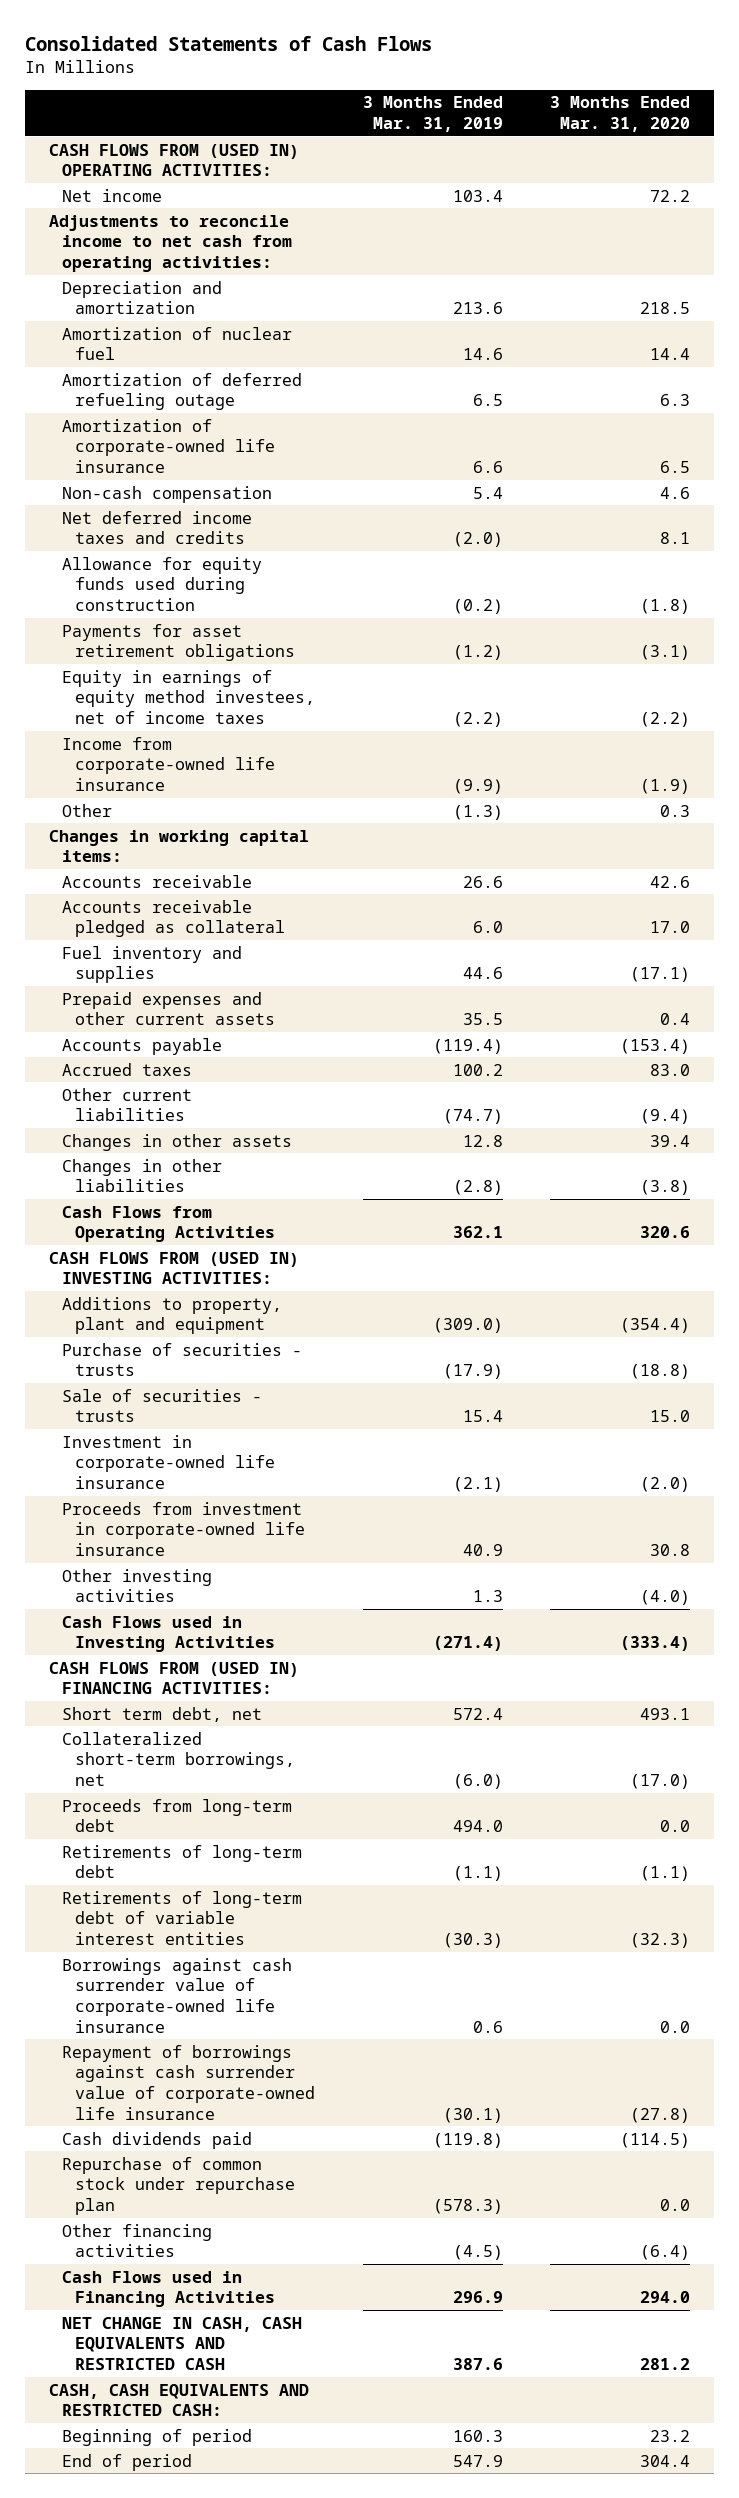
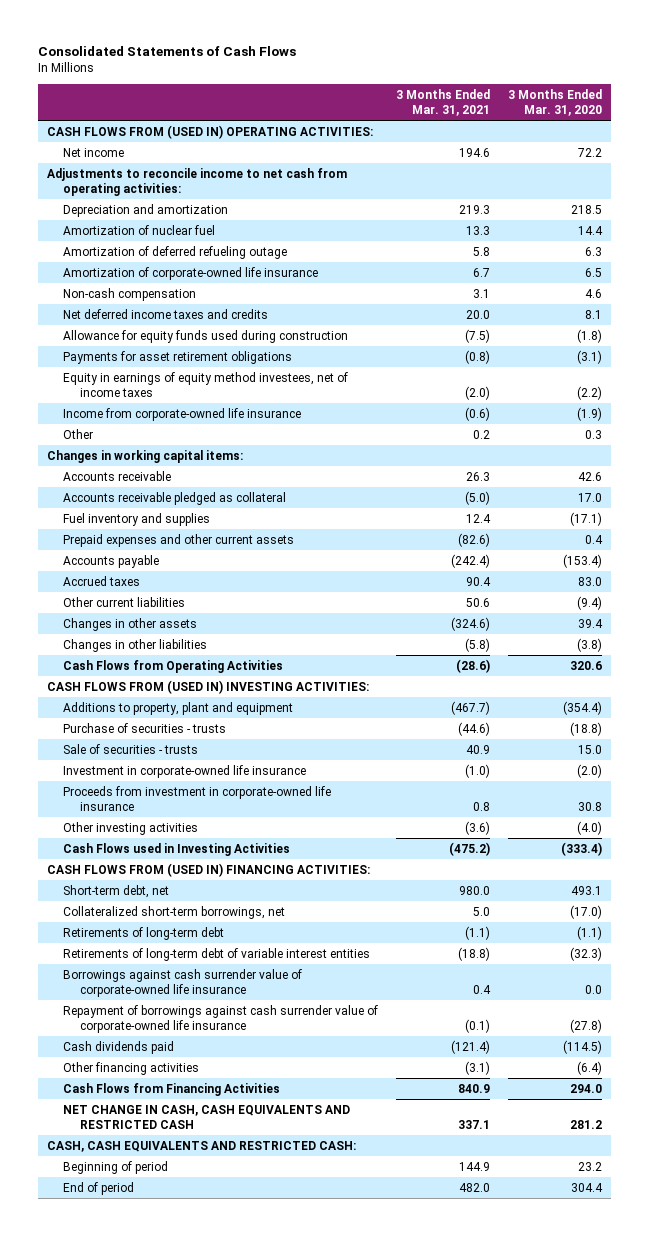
- | 3 Months Ended Mar. 31, 2019 | 3 Months Ended Mar. 31, 2020
+ | 3 Months Ended Mar. 31, 2021 | 3 Months Ended Mar. 31, 2020
- Short term debt, net | 572.4 | 493.1
+ Short-term debt, net | 980.0 | 493.1
- Proceeds from long-term debt | 494.0 | 0.0
- Repurchase of common stock under repurchase plan | (578.3) | 0.0
- Cash Flows used in Financing Activities | 296.9 | 294.0
+ Cash Flows from Financing Activities | 840.9 | 294.0

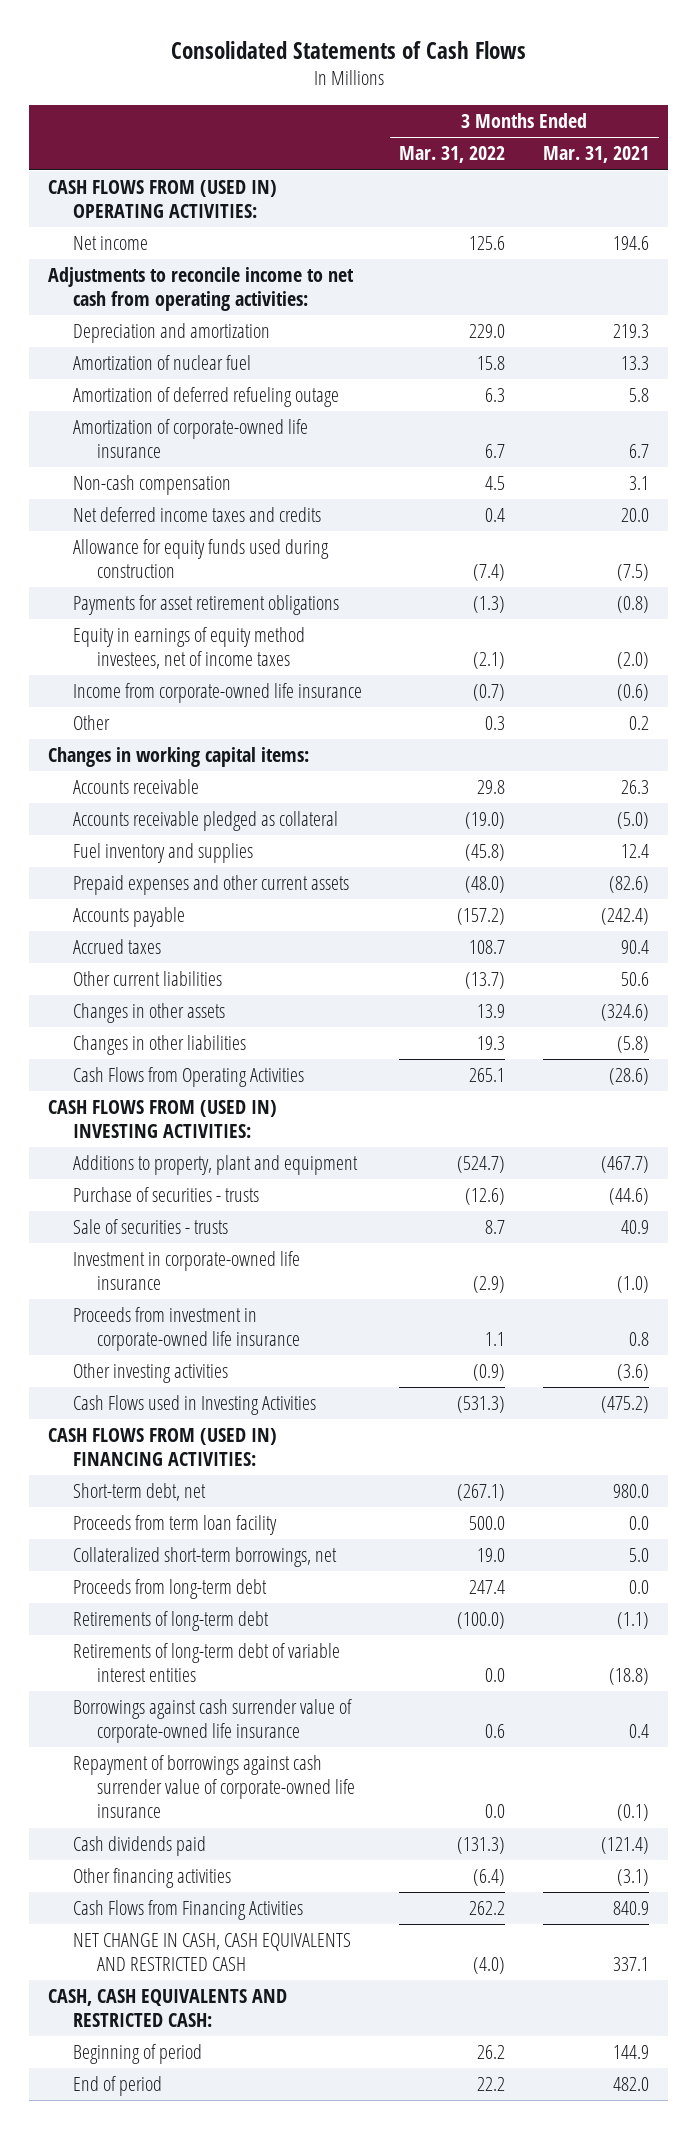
- | 3 Months Ended Mar. 31, 2021 | 3 Months Ended Mar. 31, 2020
+ | 3 Months Ended Mar. 31, 2022 | 3 Months Ended Mar. 31, 2021
+ Proceeds from term loan facility | 500.0 | 0.0
+ Proceeds from long-term debt | 247.4 | 0.0

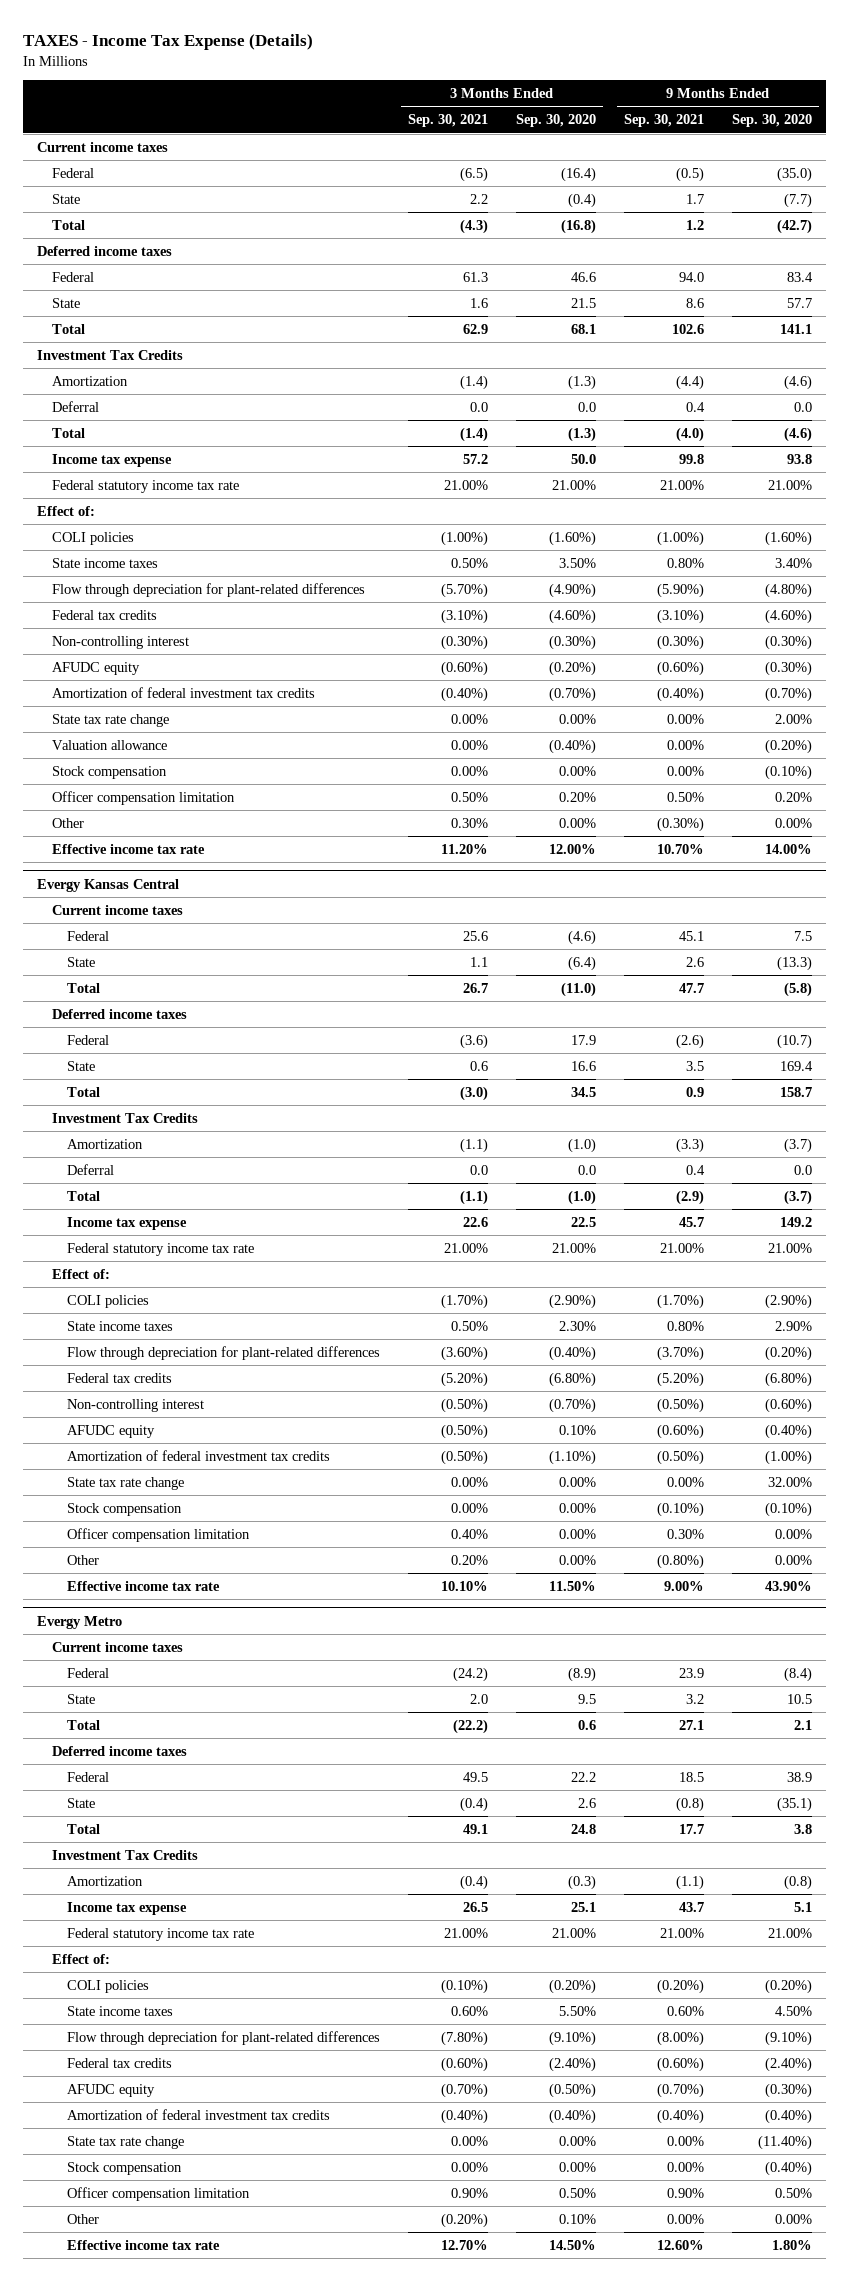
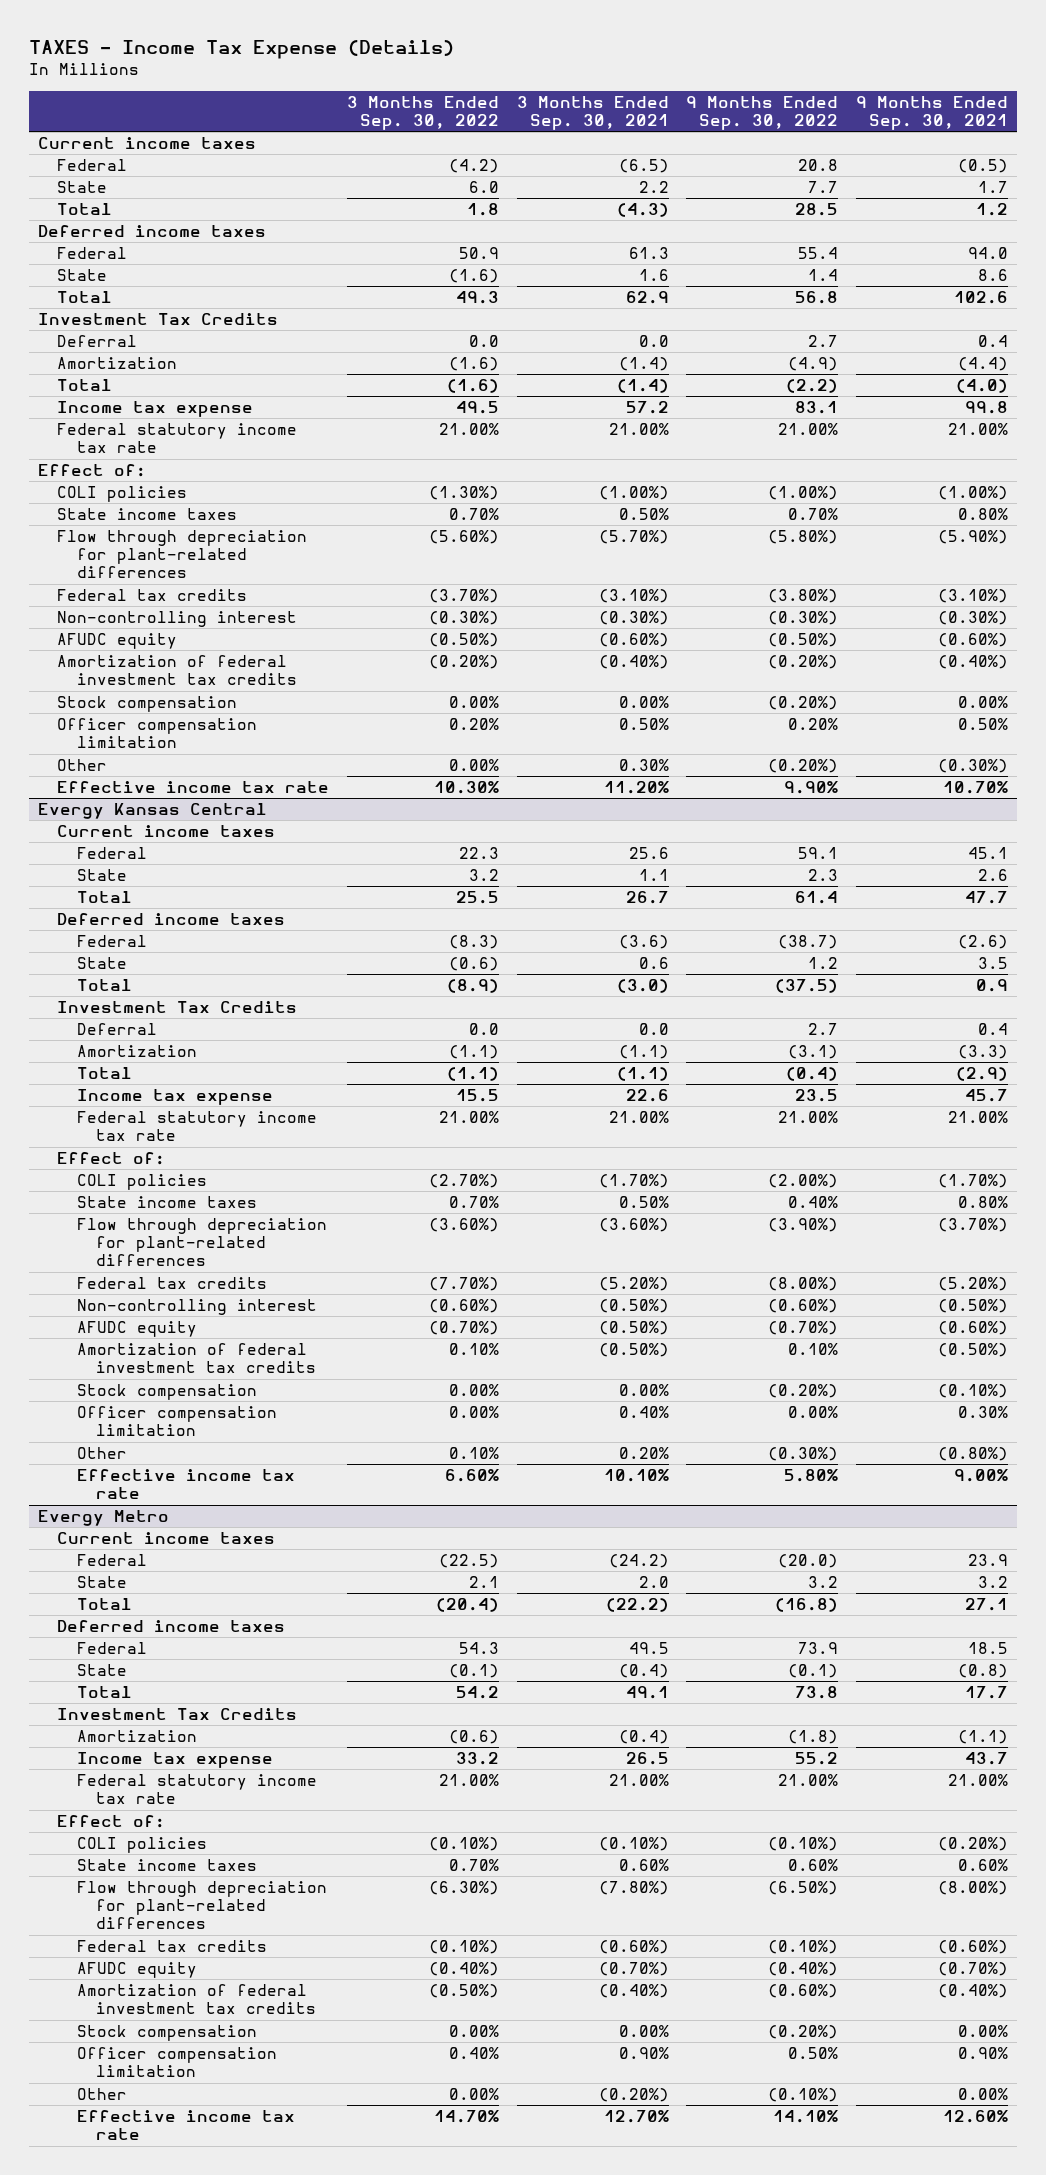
- | 3 Months Ended Sep. 30, 2021 | 3 Months Ended Sep. 30, 2020 | 9 Months Ended Sep. 30, 2021 | 9 Months Ended Sep. 30, 2020
+ | 3 Months Ended Sep. 30, 2022 | 3 Months Ended Sep. 30, 2021 | 9 Months Ended Sep. 30, 2022 | 9 Months Ended Sep. 30, 2021
moved down: Amortization | (1.6) | (1.4) | (4.9) | (4.4)
- State tax rate change | 0.00% | 0.00% | 0.00% | 2.00%
- Valuation allowance | 0.00% | (0.40%) | 0.00% | (0.20%)
@ Evergy Kansas Central
moved down: Amortization | (1.1) | (1.1) | (3.1) | (3.3)
- State tax rate change | 0.00% | 0.00% | 0.00% | 32.00%
@ Evergy Metro
- State tax rate change | 0.00% | 0.00% | 0.00% | (11.40%)

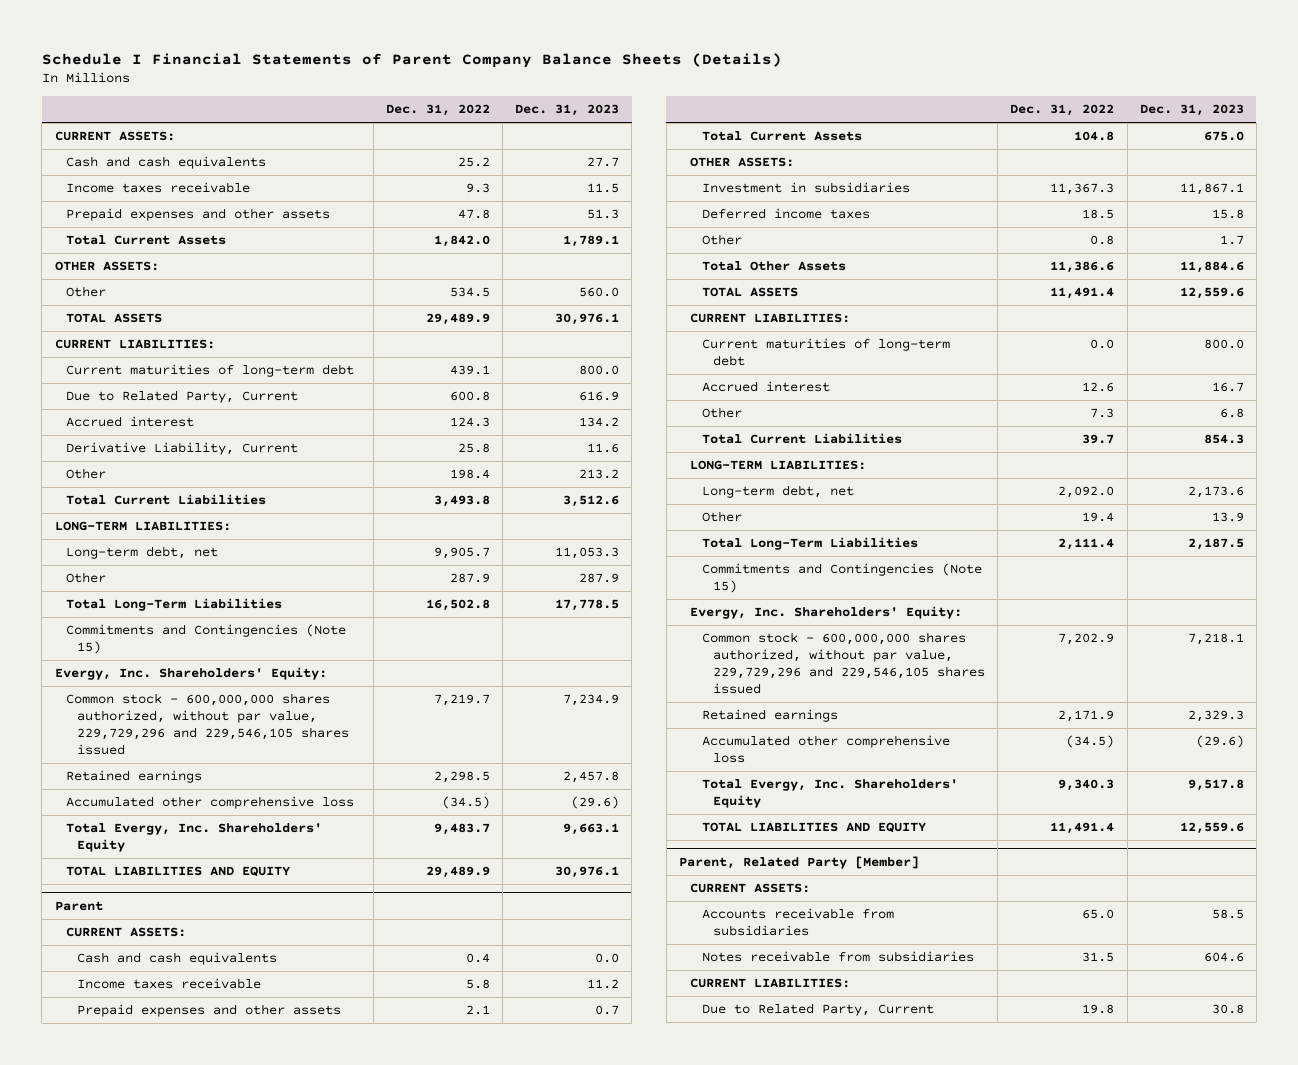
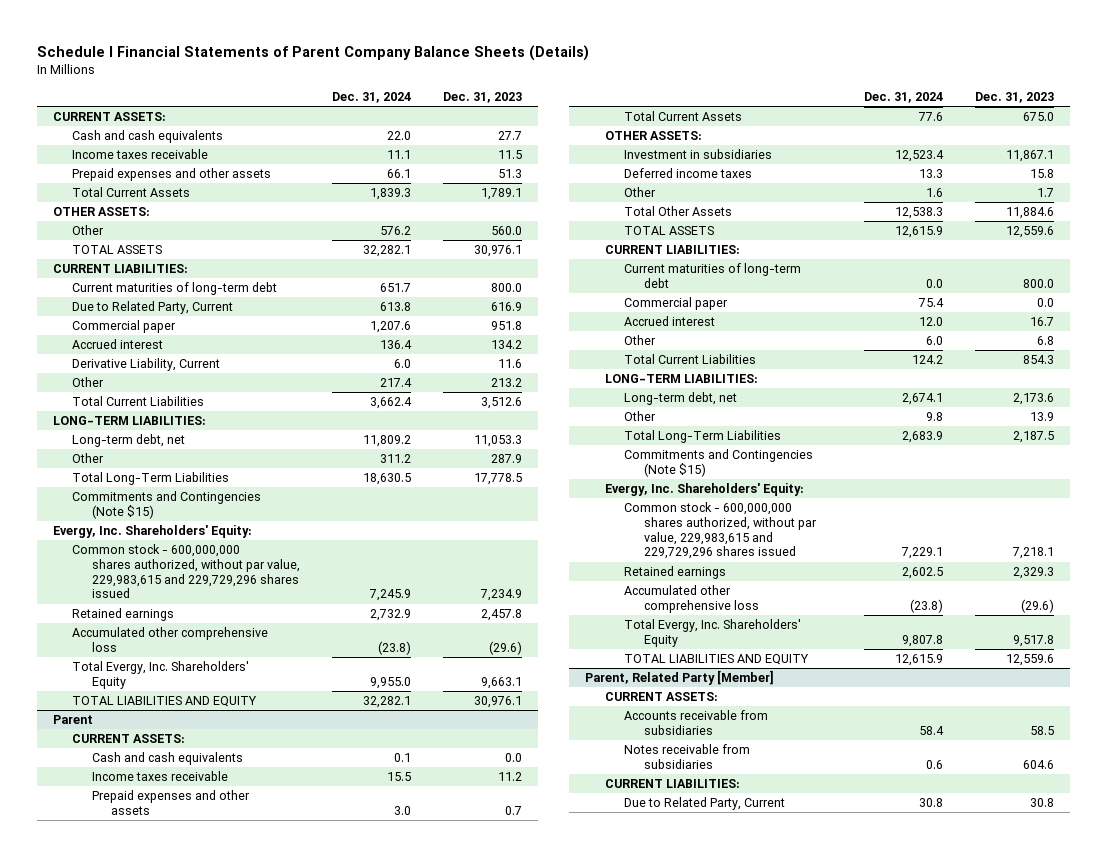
- | Dec. 31, 2022 | Dec. 31, 2023
+ | Dec. 31, 2024 | Dec. 31, 2023
+ Commercial paper | 1,207.6 | 951.8
- Commitments and Contingencies (Note 15)
+ Commitments and Contingencies (Note $15)
- Common stock - 600,000,000 shares authorized, without par value, 229,729,296 and 229,546,105 shares issued | 7,219.7 | 7,234.9
+ Common stock - 600,000,000 shares authorized, without par value, 229,983,615 and 229,729,296 shares issued | 7,245.9 | 7,234.9
@ Parent
+ Commercial paper | 75.4 | 0.0
- Commitments and Contingencies (Note 15)
+ Commitments and Contingencies (Note $15)
- Common stock - 600,000,000 shares authorized, without par value, 229,729,296 and 229,546,105 shares issued | 7,202.9 | 7,218.1
+ Common stock - 600,000,000 shares authorized, without par value, 229,983,615 and 229,729,296 shares issued | 7,229.1 | 7,218.1

